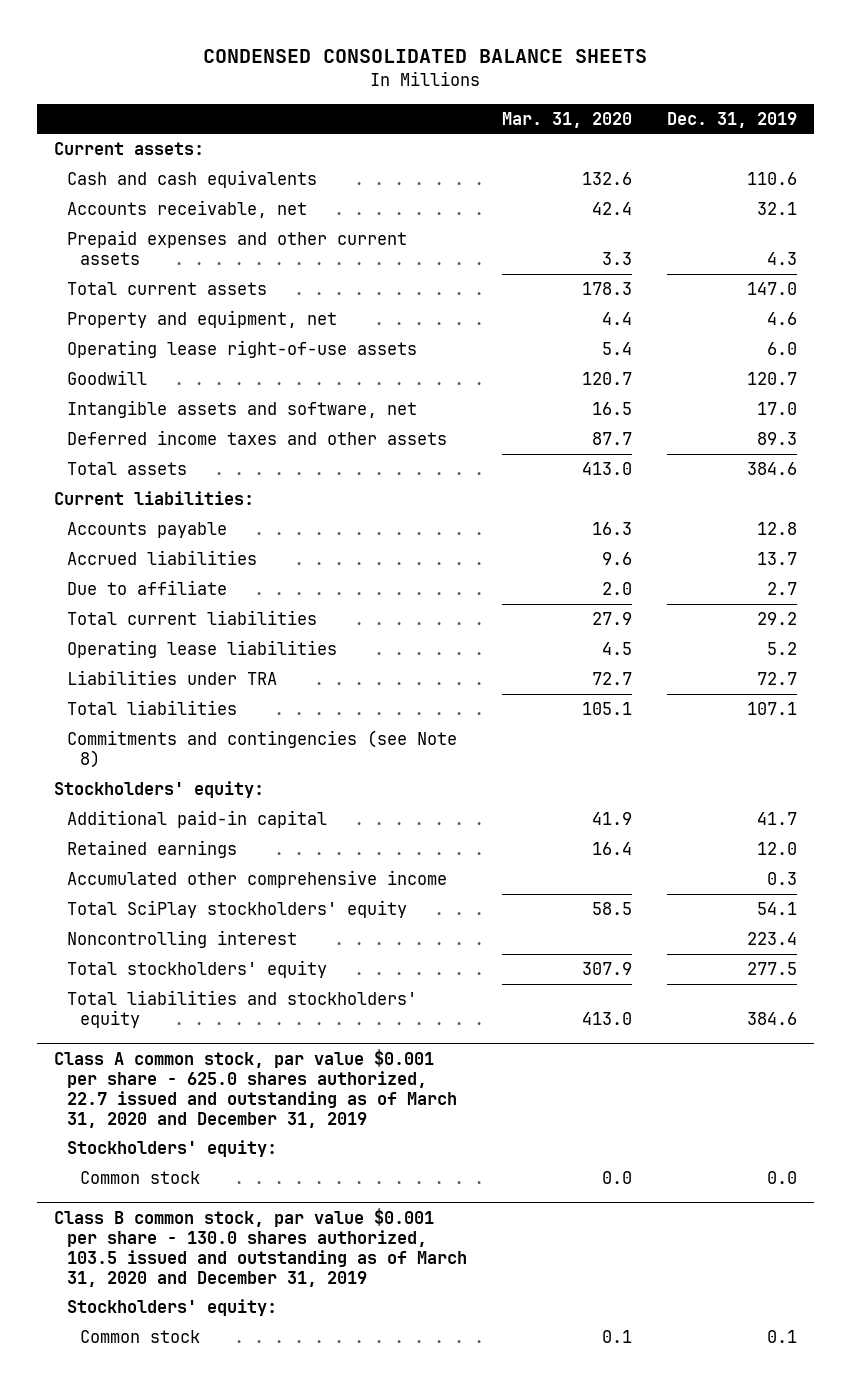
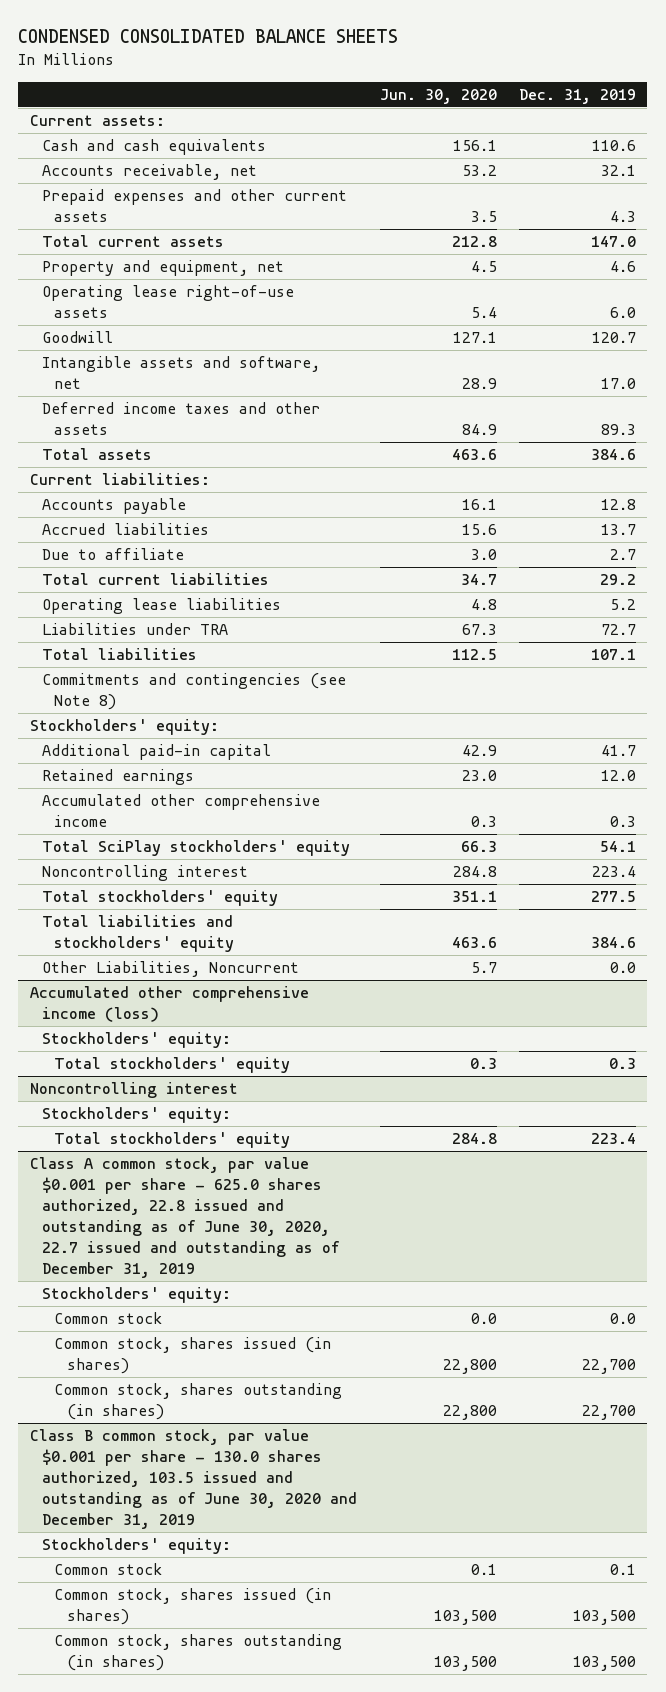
- | Mar. 31, 2020 | Dec. 31, 2019
+ | Jun. 30, 2020 | Dec. 31, 2019
- Class A common stock, par value $0.001 per share - 625.0 shares authorized, 22.7 issued and outstanding as of March 31, 2020 and December 31, 2019
+ Other Liabilities, Noncurrent | 5.7 | 0.0
+ Accumulated other comprehensive income (loss)
+ Total stockholders' equity | 0.3 | 0.3
+ Noncontrolling interest
+ Stockholders' equity:
+ Total stockholders' equity | 284.8 | 223.4
+ Class A common stock, par value $0.001 per share - 625.0 shares authorized, 22.8 issued and outstanding as of June 30, 2020, 22.7 issued and outstanding as of December 31, 2019
+ Stockholders' equity:
- Class B common stock, par value $0.001 per share - 130.0 shares authorized, 103.5 issued and outstanding as of March 31, 2020 and December 31, 2019
+ Common stock, shares issued (in shares) | 22,800 | 22,700
+ Common stock, shares outstanding (in shares) | 22,800 | 22,700
+ Class B common stock, par value $0.001 per share - 130.0 shares authorized, 103.5 issued and outstanding as of June 30, 2020 and December 31, 2019
+ Common stock, shares issued (in shares) | 103,500 | 103,500
+ Common stock, shares outstanding (in shares) | 103,500 | 103,500

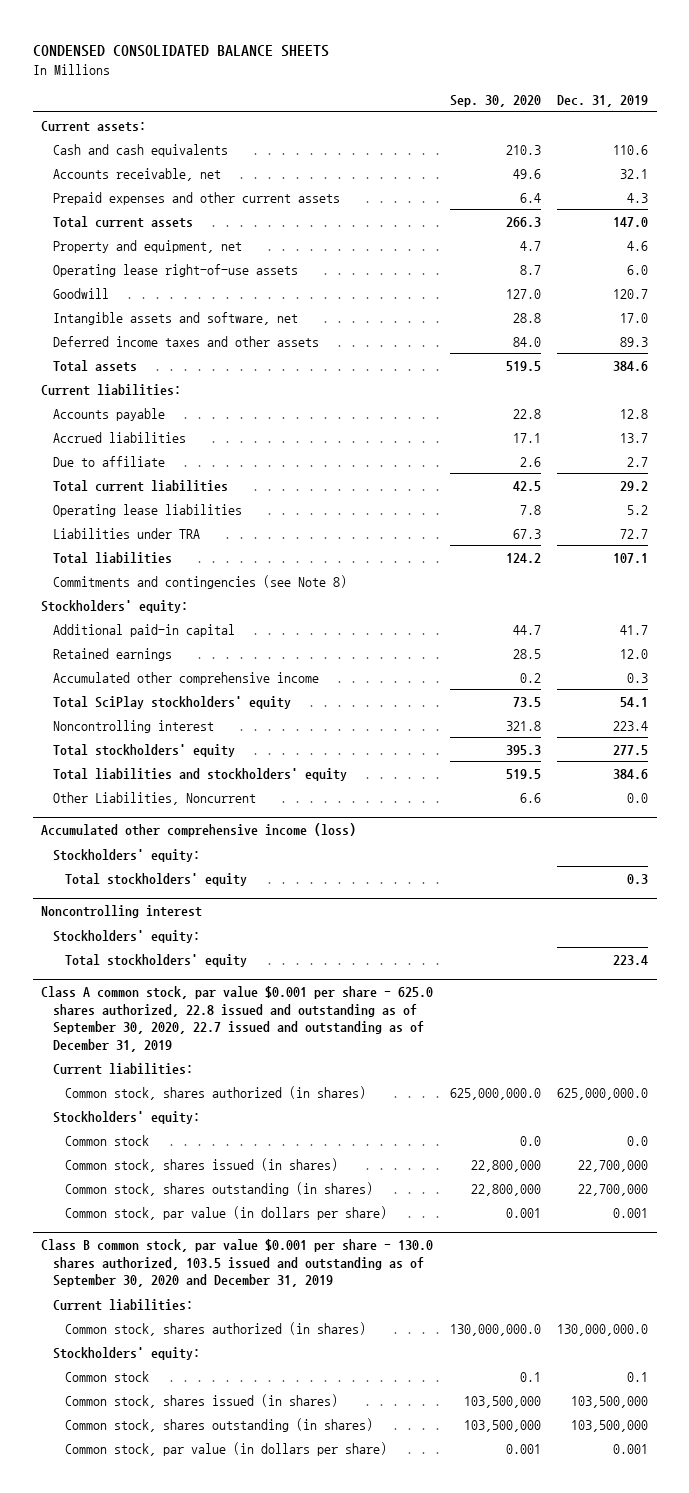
- | Jun. 30, 2020 | Dec. 31, 2019
+ | Sep. 30, 2020 | Dec. 31, 2019
- Class A common stock, par value $0.001 per share - 625.0 shares authorized, 22.8 issued and outstanding as of June 30, 2020, 22.7 issued and outstanding as of December 31, 2019
+ Class A common stock, par value $0.001 per share - 625.0 shares authorized, 22.8 issued and outstanding as of September 30, 2020, 22.7 issued and outstanding as of December 31, 2019
+ Current liabilities:
+ Common stock, shares authorized (in shares) | 625,000,000.0 | 625,000,000.0
- Common stock, shares issued (in shares) | 22,800 | 22,700
- Common stock, shares outstanding (in shares) | 22,800 | 22,700
- Class B common stock, par value $0.001 per share - 130.0 shares authorized, 103.5 issued and outstanding as of June 30, 2020 and December 31, 2019
+ Common stock, shares issued (in shares) | 22,800,000 | 22,700,000
+ Common stock, shares outstanding (in shares) | 22,800,000 | 22,700,000
+ Common stock, par value (in dollars per share) | 0.001 | 0.001
+ Class B common stock, par value $0.001 per share - 130.0 shares authorized, 103.5 issued and outstanding as of September 30, 2020 and December 31, 2019
+ Current liabilities:
+ Common stock, shares authorized (in shares) | 130,000,000.0 | 130,000,000.0
- Common stock, shares issued (in shares) | 103,500 | 103,500
- Common stock, shares outstanding (in shares) | 103,500 | 103,500
+ Common stock, shares issued (in shares) | 103,500,000 | 103,500,000
+ Common stock, shares outstanding (in shares) | 103,500,000 | 103,500,000
+ Common stock, par value (in dollars per share) | 0.001 | 0.001

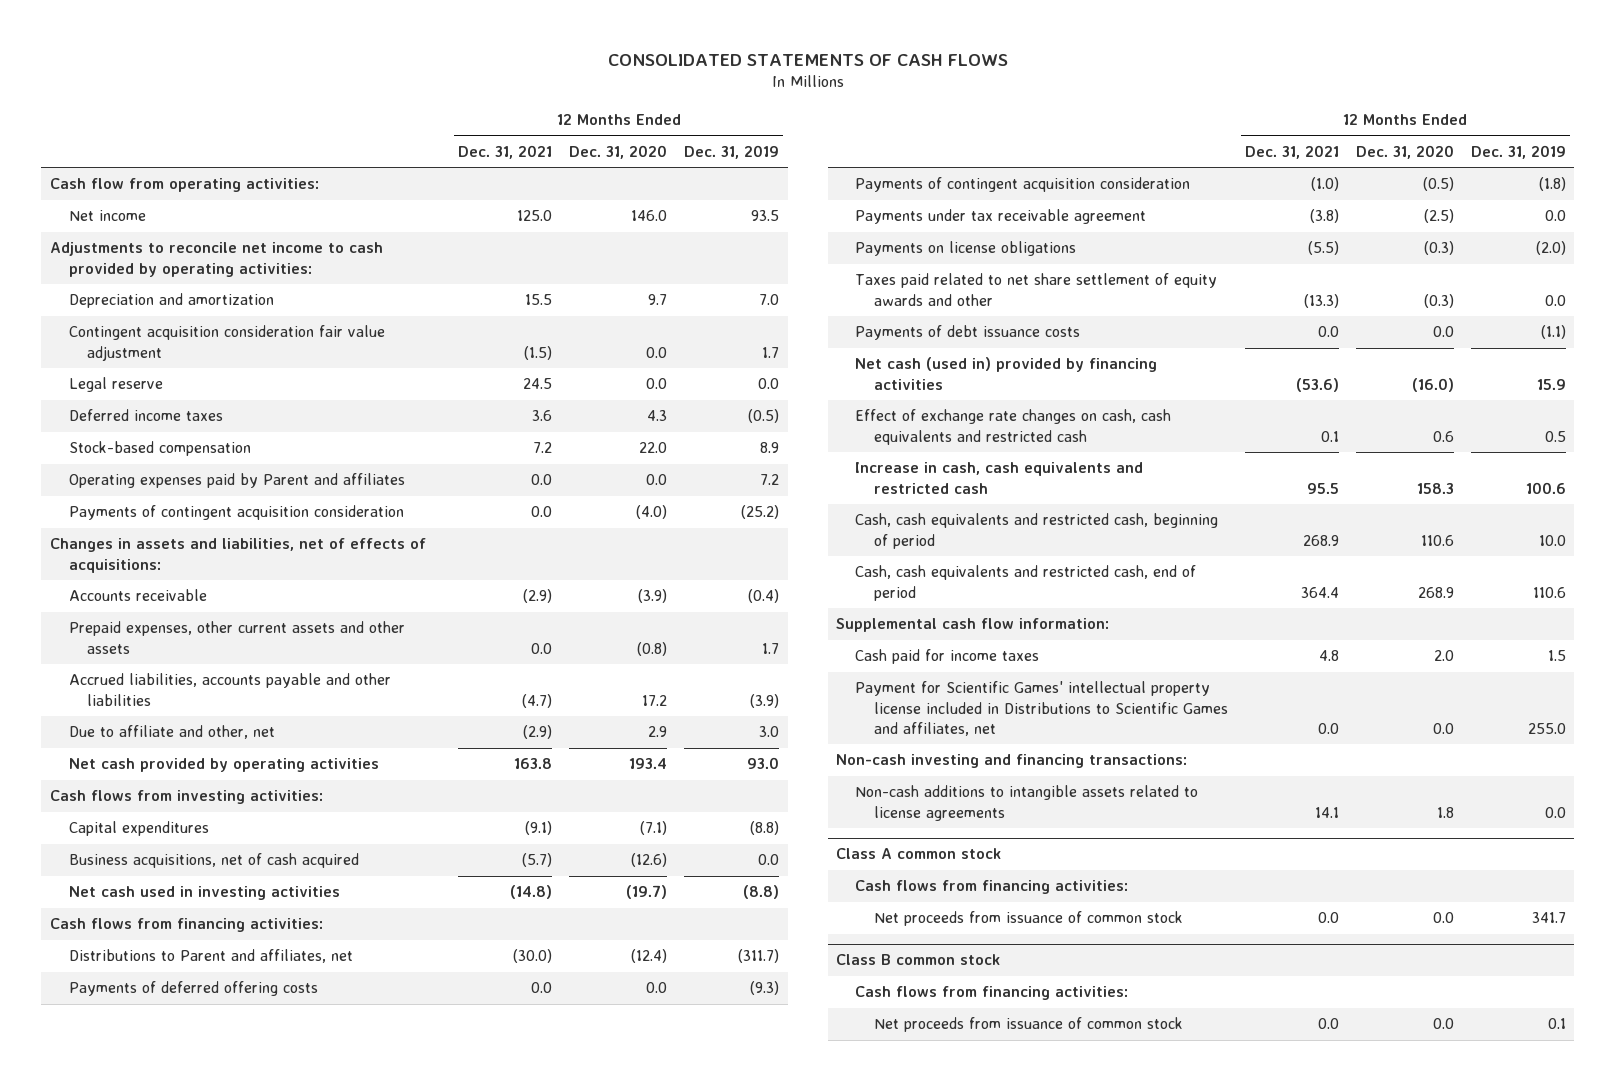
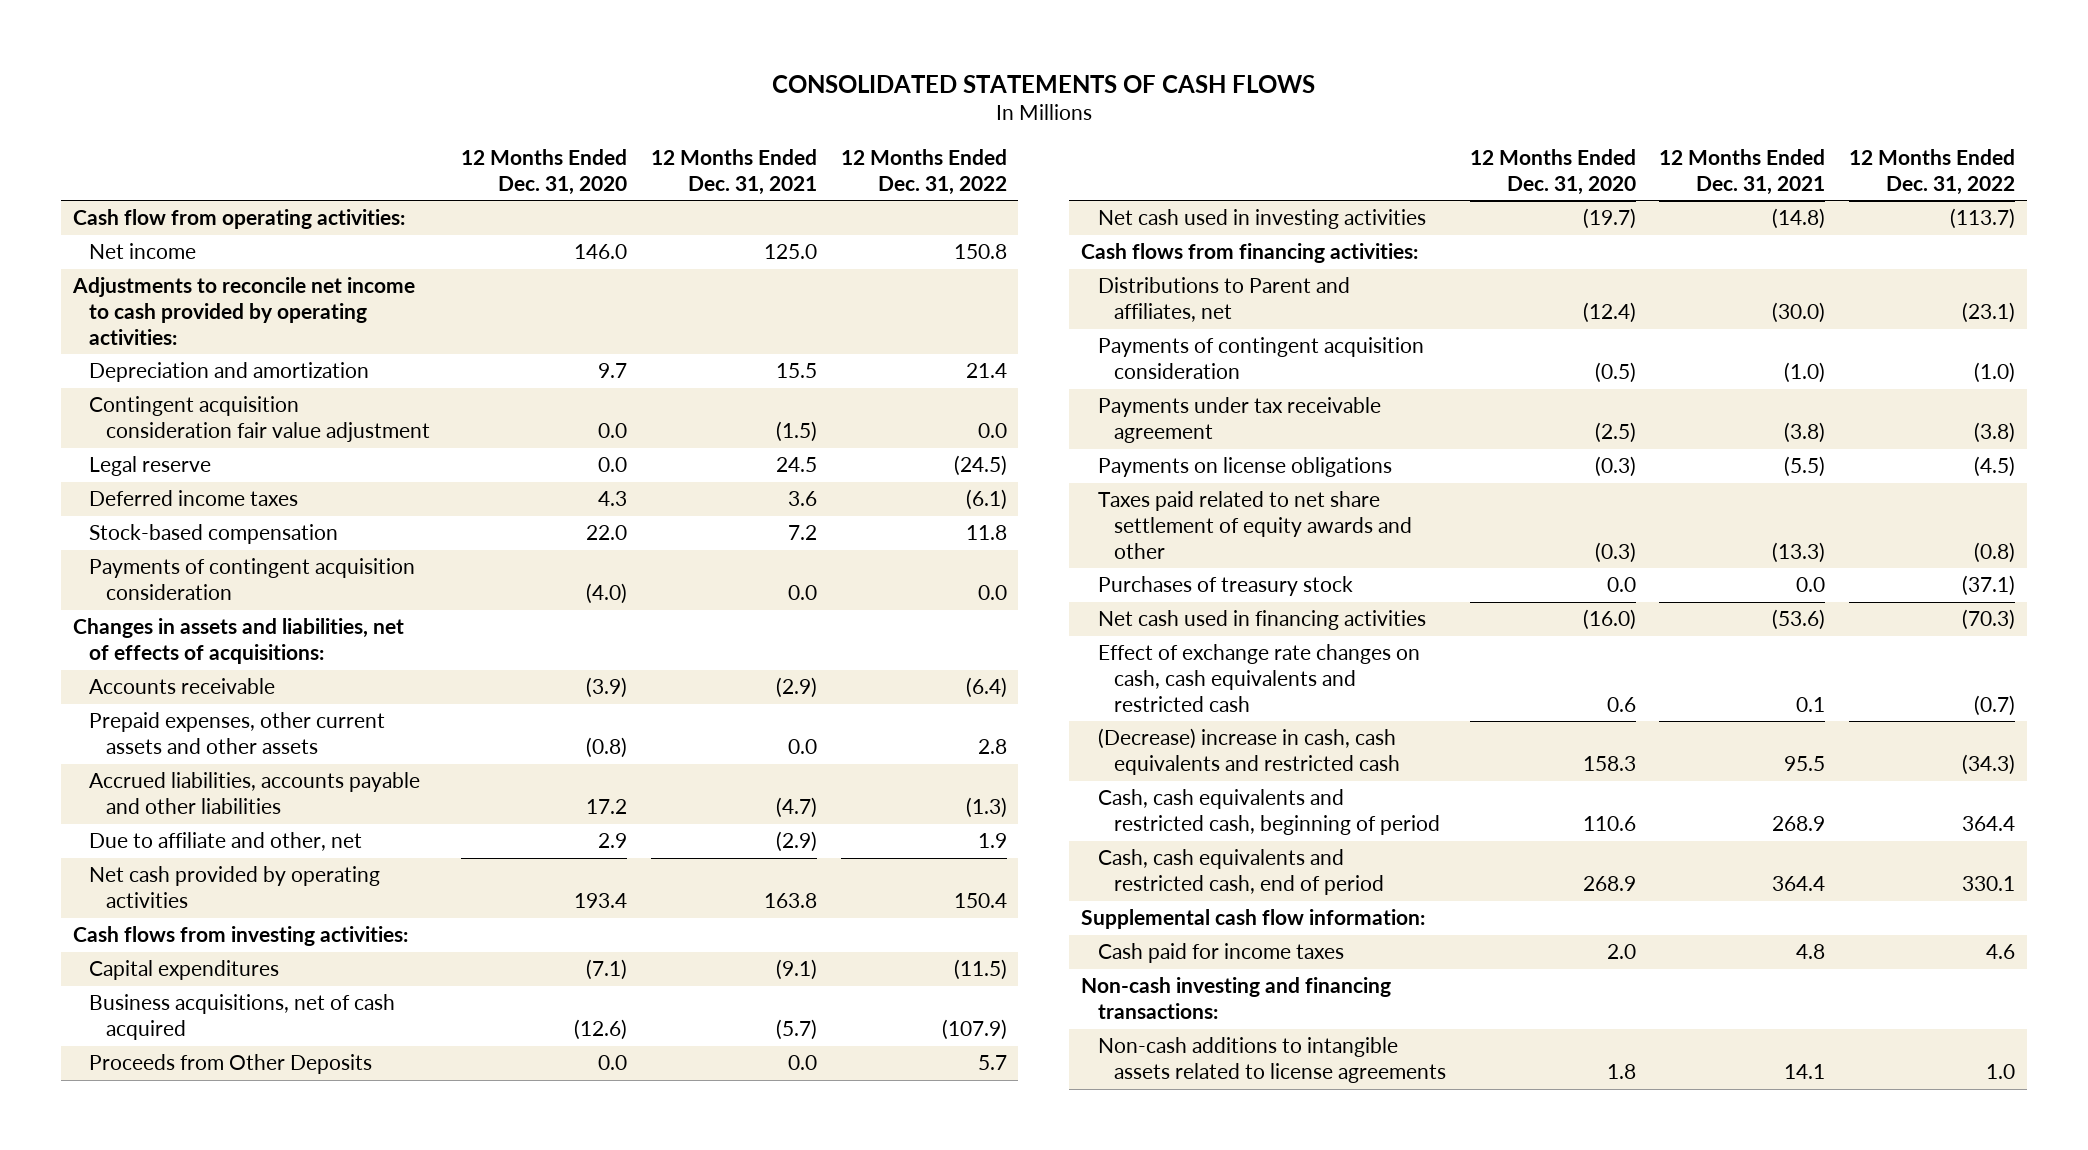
- | 12 Months Ended Dec. 31, 2021 | 12 Months Ended Dec. 31, 2020 | 12 Months Ended Dec. 31, 2019
+ | 12 Months Ended Dec. 31, 2020 | 12 Months Ended Dec. 31, 2021 | 12 Months Ended Dec. 31, 2022
- Operating expenses paid by Parent and affiliates | 0.0 | 0.0 | 7.2
+ Proceeds from Other Deposits | 0.0 | 0.0 | 5.7
- Payments of deferred offering costs | 0.0 | 0.0 | (9.3)
- Payments of debt issuance costs | 0.0 | 0.0 | (1.1)
- Net cash (used in) provided by financing activities | (53.6) | (16.0) | 15.9
+ Purchases of treasury stock | 0.0 | 0.0 | (37.1)
+ Net cash used in financing activities | (16.0) | (53.6) | (70.3)
- Increase in cash, cash equivalents and restricted cash | 95.5 | 158.3 | 100.6
+ (Decrease) increase in cash, cash equivalents and restricted cash | 158.3 | 95.5 | (34.3)
- Payment for Scientific Games' intellectual property license included in Distributions to Scientific Games and affiliates, net | 0.0 | 0.0 | 255.0
- Class A common stock
- Cash flows from financing activities:
- Net proceeds from issuance of common stock | 0.0 | 0.0 | 341.7
- Class B common stock
- Cash flows from financing activities:
- Net proceeds from issuance of common stock | 0.0 | 0.0 | 0.1

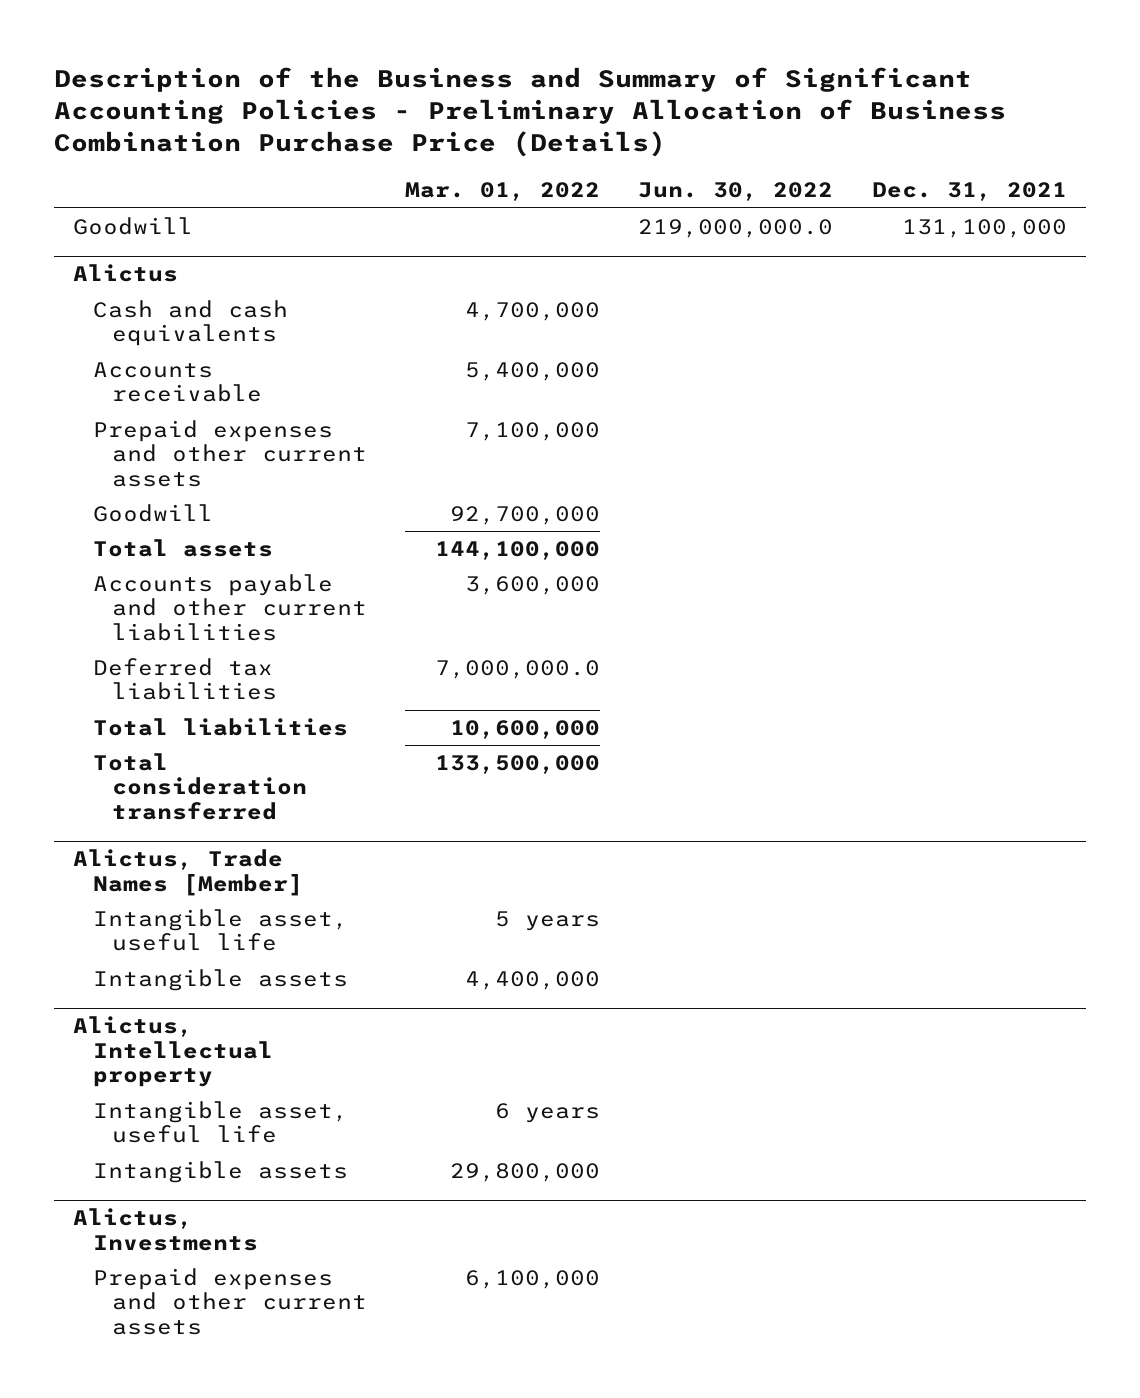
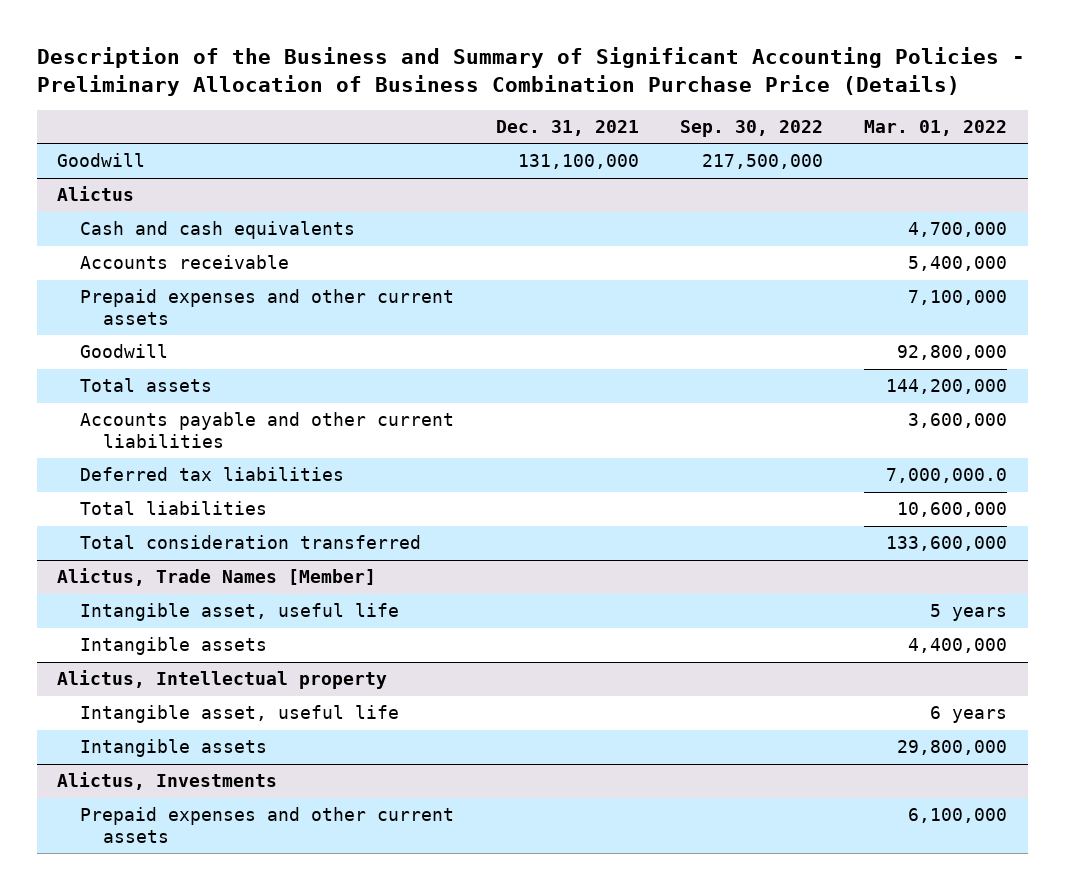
- | Mar. 01, 2022 | Jun. 30, 2022 | Dec. 31, 2021
+ | Dec. 31, 2021 | Sep. 30, 2022 | Mar. 01, 2022
@ Alictus
- Goodwill | 92,700,000 | |
- Total assets | 144,100,000 | |
+ Goodwill | | | 92,800,000
+ Total assets | | | 144,200,000
- Total consideration transferred | 133,500,000 | |
+ Total consideration transferred | | | 133,600,000

